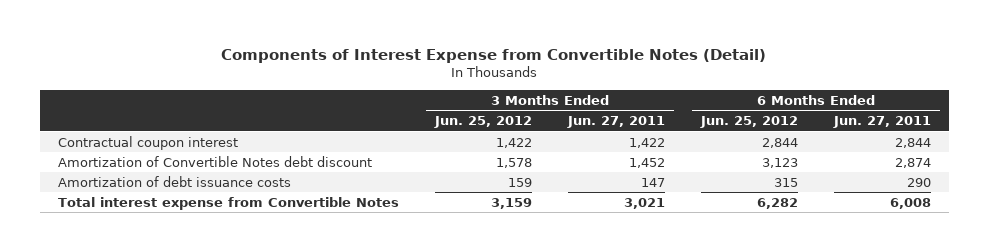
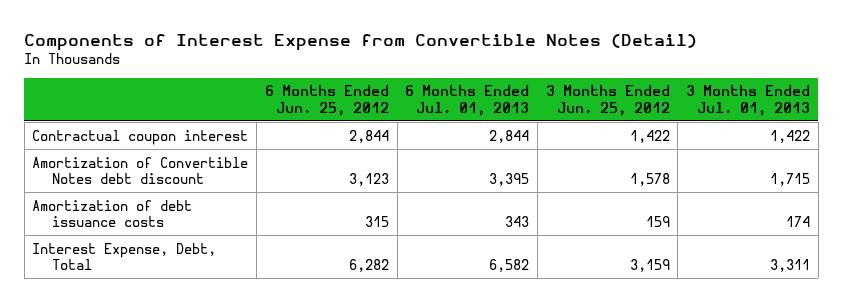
- | 3 Months Ended Jun. 25, 2012 | 3 Months Ended Jun. 27, 2011 | 6 Months Ended Jun. 25, 2012 | 6 Months Ended Jun. 27, 2011
+ | 6 Months Ended Jun. 25, 2012 | 6 Months Ended Jul. 01, 2013 | 3 Months Ended Jun. 25, 2012 | 3 Months Ended Jul. 01, 2013
- Total interest expense from Convertible Notes | 3,159 | 3,021 | 6,282 | 6,008
+ Interest Expense, Debt, Total | 6,282 | 6,582 | 3,159 | 3,311

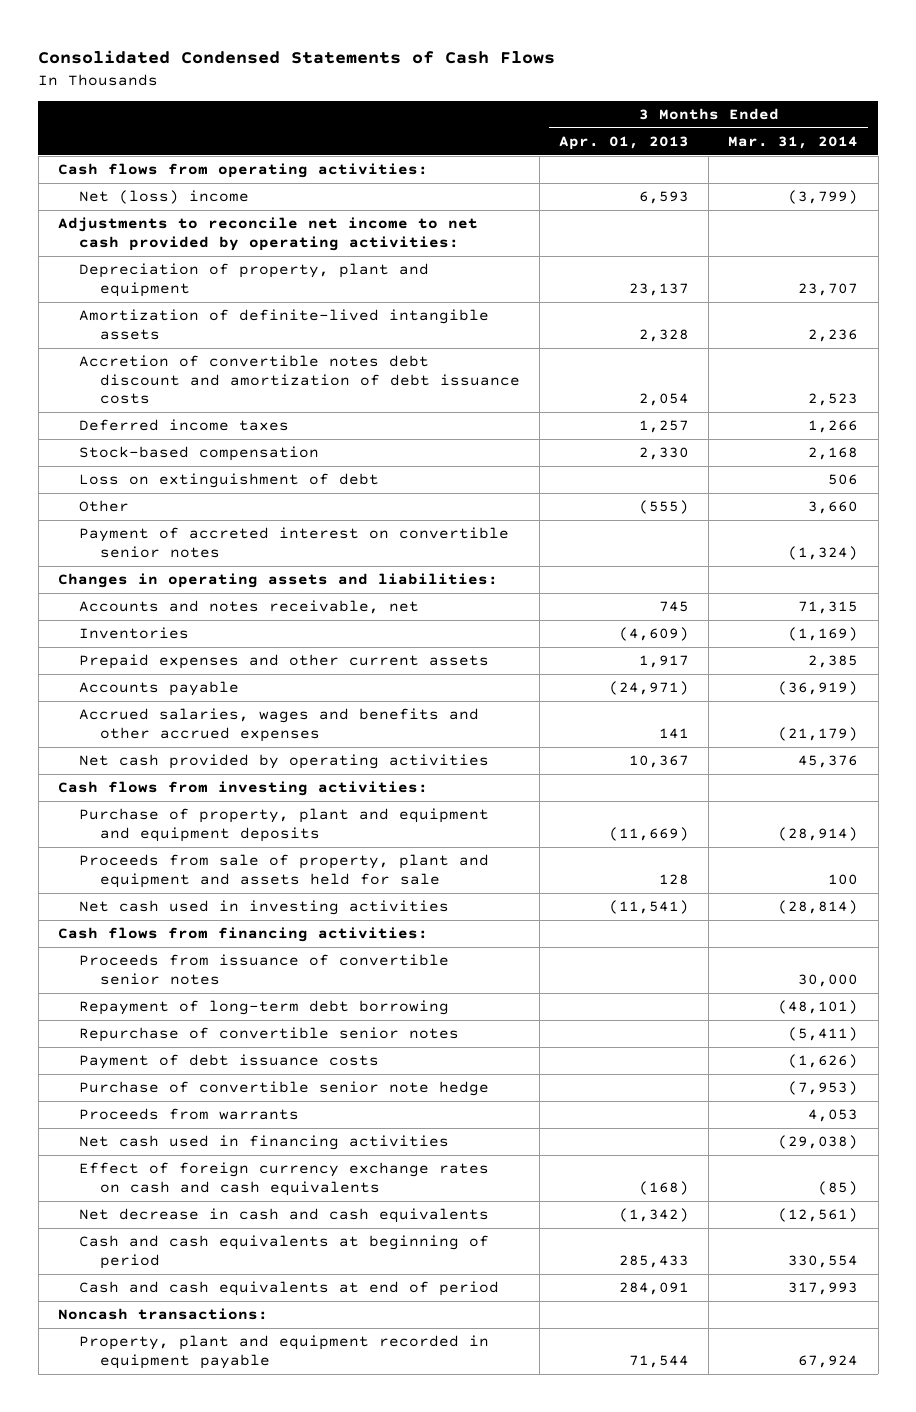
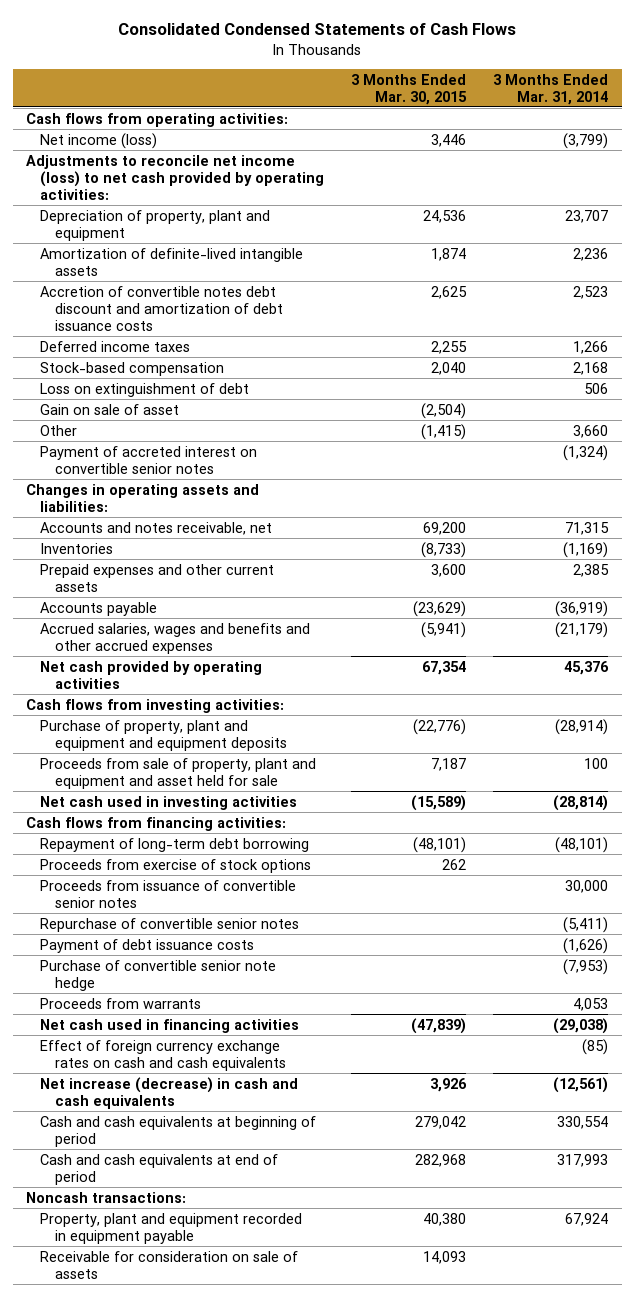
- | 3 Months Ended Apr. 01, 2013 | 3 Months Ended Mar. 31, 2014
+ | 3 Months Ended Mar. 30, 2015 | 3 Months Ended Mar. 31, 2014
- Net (loss) income | 6,593 | (3,799)
- Adjustments to reconcile net income to net cash provided by operating activities:
+ Net income (loss) | 3,446 | (3,799)
+ Adjustments to reconcile net income (loss) to net cash provided by operating activities:
+ Gain on sale of asset | (2,504) |
- Proceeds from sale of property, plant and equipment and assets held for sale | 128 | 100
+ Proceeds from sale of property, plant and equipment and asset held for sale | 7,187 | 100
+ Proceeds from exercise of stock options | 262 |
moved down: Proceeds from issuance of convertible senior notes | | 30,000
- Net decrease in cash and cash equivalents | (1,342) | (12,561)
+ Net increase (decrease) in cash and cash equivalents | 3,926 | (12,561)
+ Receivable for consideration on sale of assets | 14,093 |

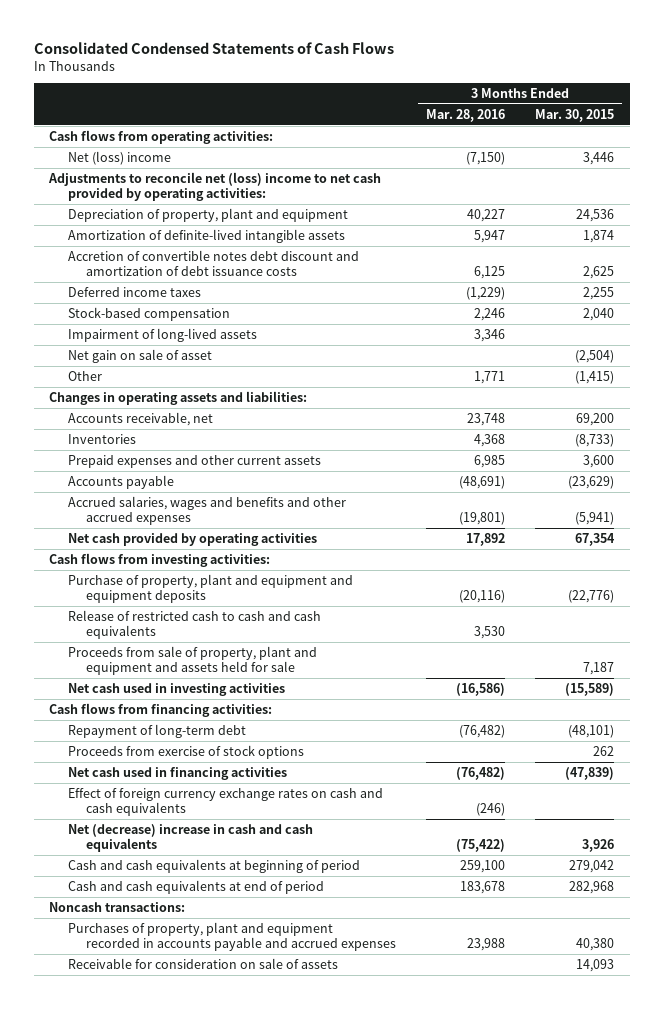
- | 3 Months Ended Mar. 30, 2015 | 3 Months Ended Mar. 31, 2014
+ | 3 Months Ended Mar. 28, 2016 | 3 Months Ended Mar. 30, 2015
- Net income (loss) | 3,446 | (3,799)
- Adjustments to reconcile net income (loss) to net cash provided by operating activities:
+ Net (loss) income | (7,150) | 3,446
+ Adjustments to reconcile net (loss) income to net cash provided by operating activities:
- Loss on extinguishment of debt | | 506
- Gain on sale of asset | (2,504) |
+ Impairment of long-lived assets | 3,346 |
+ Net gain on sale of asset | | (2,504)
- Payment of accreted interest on convertible senior notes | | (1,324)
- Accounts and notes receivable, net | 69,200 | 71,315
+ Accounts receivable, net | 23,748 | 69,200
- Proceeds from sale of property, plant and equipment and asset held for sale | 7,187 | 100
+ Release of restricted cash to cash and cash equivalents | 3,530 |
+ Proceeds from sale of property, plant and equipment and assets held for sale | | 7,187
- Repayment of long-term debt borrowing | (48,101) | (48,101)
+ Repayment of long-term debt | (76,482) | (48,101)
- Proceeds from issuance of convertible senior notes | | 30,000
- Repurchase of convertible senior notes | | (5,411)
- Payment of debt issuance costs | | (1,626)
- Purchase of convertible senior note hedge | | (7,953)
- Proceeds from warrants | | 4,053
- Net increase (decrease) in cash and cash equivalents | 3,926 | (12,561)
+ Net (decrease) increase in cash and cash equivalents | (75,422) | 3,926
- Property, plant and equipment recorded in equipment payable | 40,380 | 67,924
+ Purchases of property, plant and equipment recorded in accounts payable and accrued expenses | 23,988 | 40,380

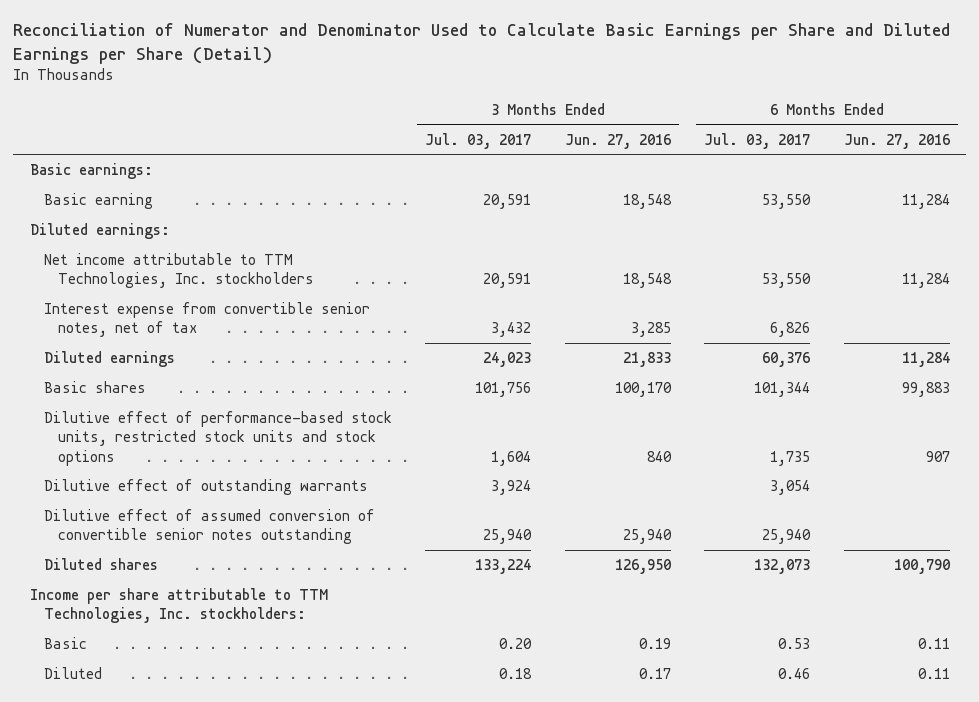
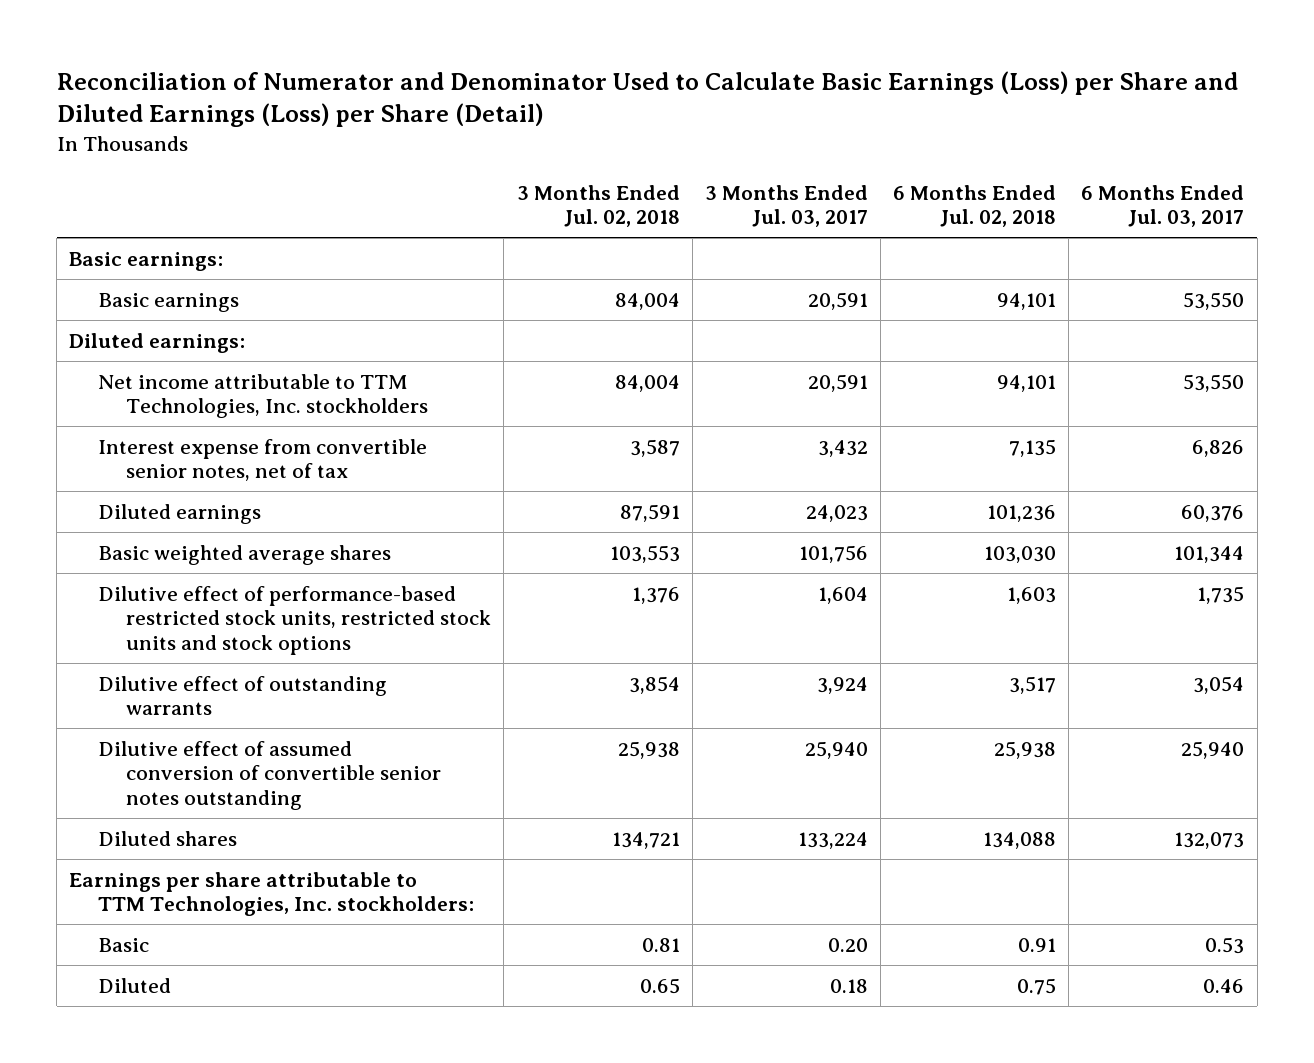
- Reconciliation of Numerator and Denominator Used to Calculate Basic Earnings per Share and Diluted Earnings per Share (Detail)
+ Reconciliation of Numerator and Denominator Used to Calculate Basic Earnings (Loss) per Share and Diluted Earnings (Loss) per Share (Detail)
- | 3 Months Ended Jul. 03, 2017 | 3 Months Ended Jun. 27, 2016 | 6 Months Ended Jul. 03, 2017 | 6 Months Ended Jun. 27, 2016
+ | 3 Months Ended Jul. 02, 2018 | 3 Months Ended Jul. 03, 2017 | 6 Months Ended Jul. 02, 2018 | 6 Months Ended Jul. 03, 2017
- Basic earning | 20,591 | 18,548 | 53,550 | 11,284
+ Basic earnings | 84,004 | 20,591 | 94,101 | 53,550
- Basic shares | 101,756 | 100,170 | 101,344 | 99,883
- Dilutive effect of performance-based stock units, restricted stock units and stock options | 1,604 | 840 | 1,735 | 907
+ Basic weighted average shares | 103,553 | 101,756 | 103,030 | 101,344
+ Dilutive effect of performance-based restricted stock units, restricted stock units and stock options | 1,376 | 1,604 | 1,603 | 1,735
- Income per share attributable to TTM Technologies, Inc. stockholders:
+ Earnings per share attributable to TTM Technologies, Inc. stockholders:

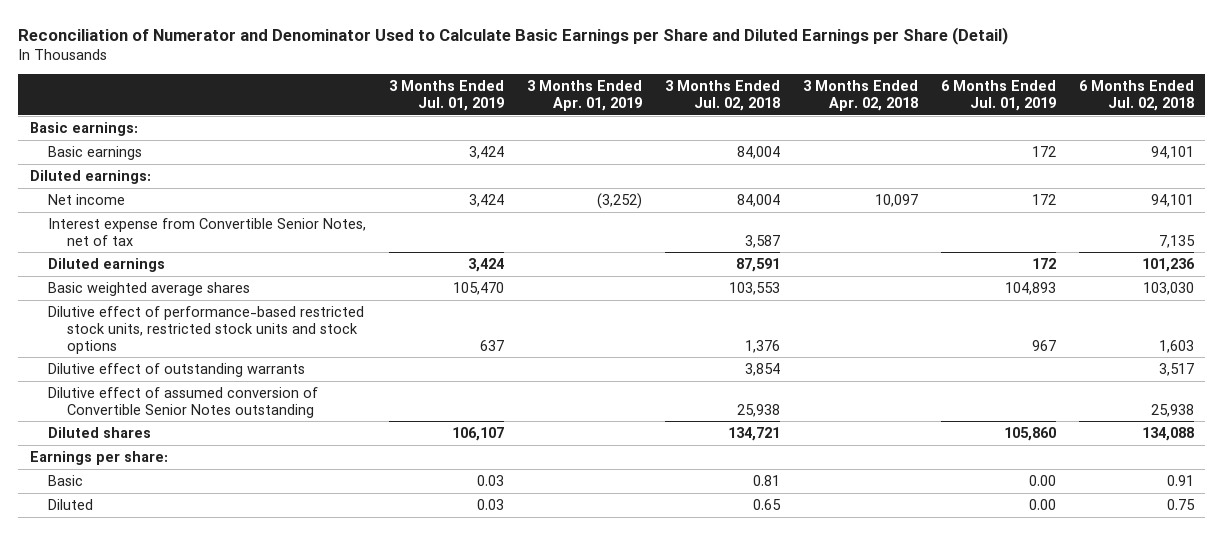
- Reconciliation of Numerator and Denominator Used to Calculate Basic Earnings (Loss) per Share and Diluted Earnings (Loss) per Share (Detail)
+ Reconciliation of Numerator and Denominator Used to Calculate Basic Earnings per Share and Diluted Earnings per Share (Detail)
- | 3 Months Ended Jul. 02, 2018 | 3 Months Ended Jul. 03, 2017 | 6 Months Ended Jul. 02, 2018 | 6 Months Ended Jul. 03, 2017
+ | 3 Months Ended Jul. 01, 2019 | 3 Months Ended Apr. 01, 2019 | 3 Months Ended Jul. 02, 2018 | 3 Months Ended Apr. 02, 2018 | 6 Months Ended Jul. 01, 2019 | 6 Months Ended Jul. 02, 2018
- Net income attributable to TTM Technologies, Inc. stockholders | 84,004 | 20,591 | 94,101 | 53,550
- Interest expense from convertible senior notes, net of tax | 3,587 | 3,432 | 7,135 | 6,826
+ Net income | 3,424 | (3,252) | 84,004 | 10,097 | 172 | 94,101
+ Interest expense from Convertible Senior Notes, net of tax | | | 3,587 | | | 7,135
- Dilutive effect of assumed conversion of convertible senior notes outstanding | 25,938 | 25,940 | 25,938 | 25,940
+ Dilutive effect of assumed conversion of Convertible Senior Notes outstanding | | | 25,938 | | | 25,938
- Earnings per share attributable to TTM Technologies, Inc. stockholders:
+ Earnings per share:

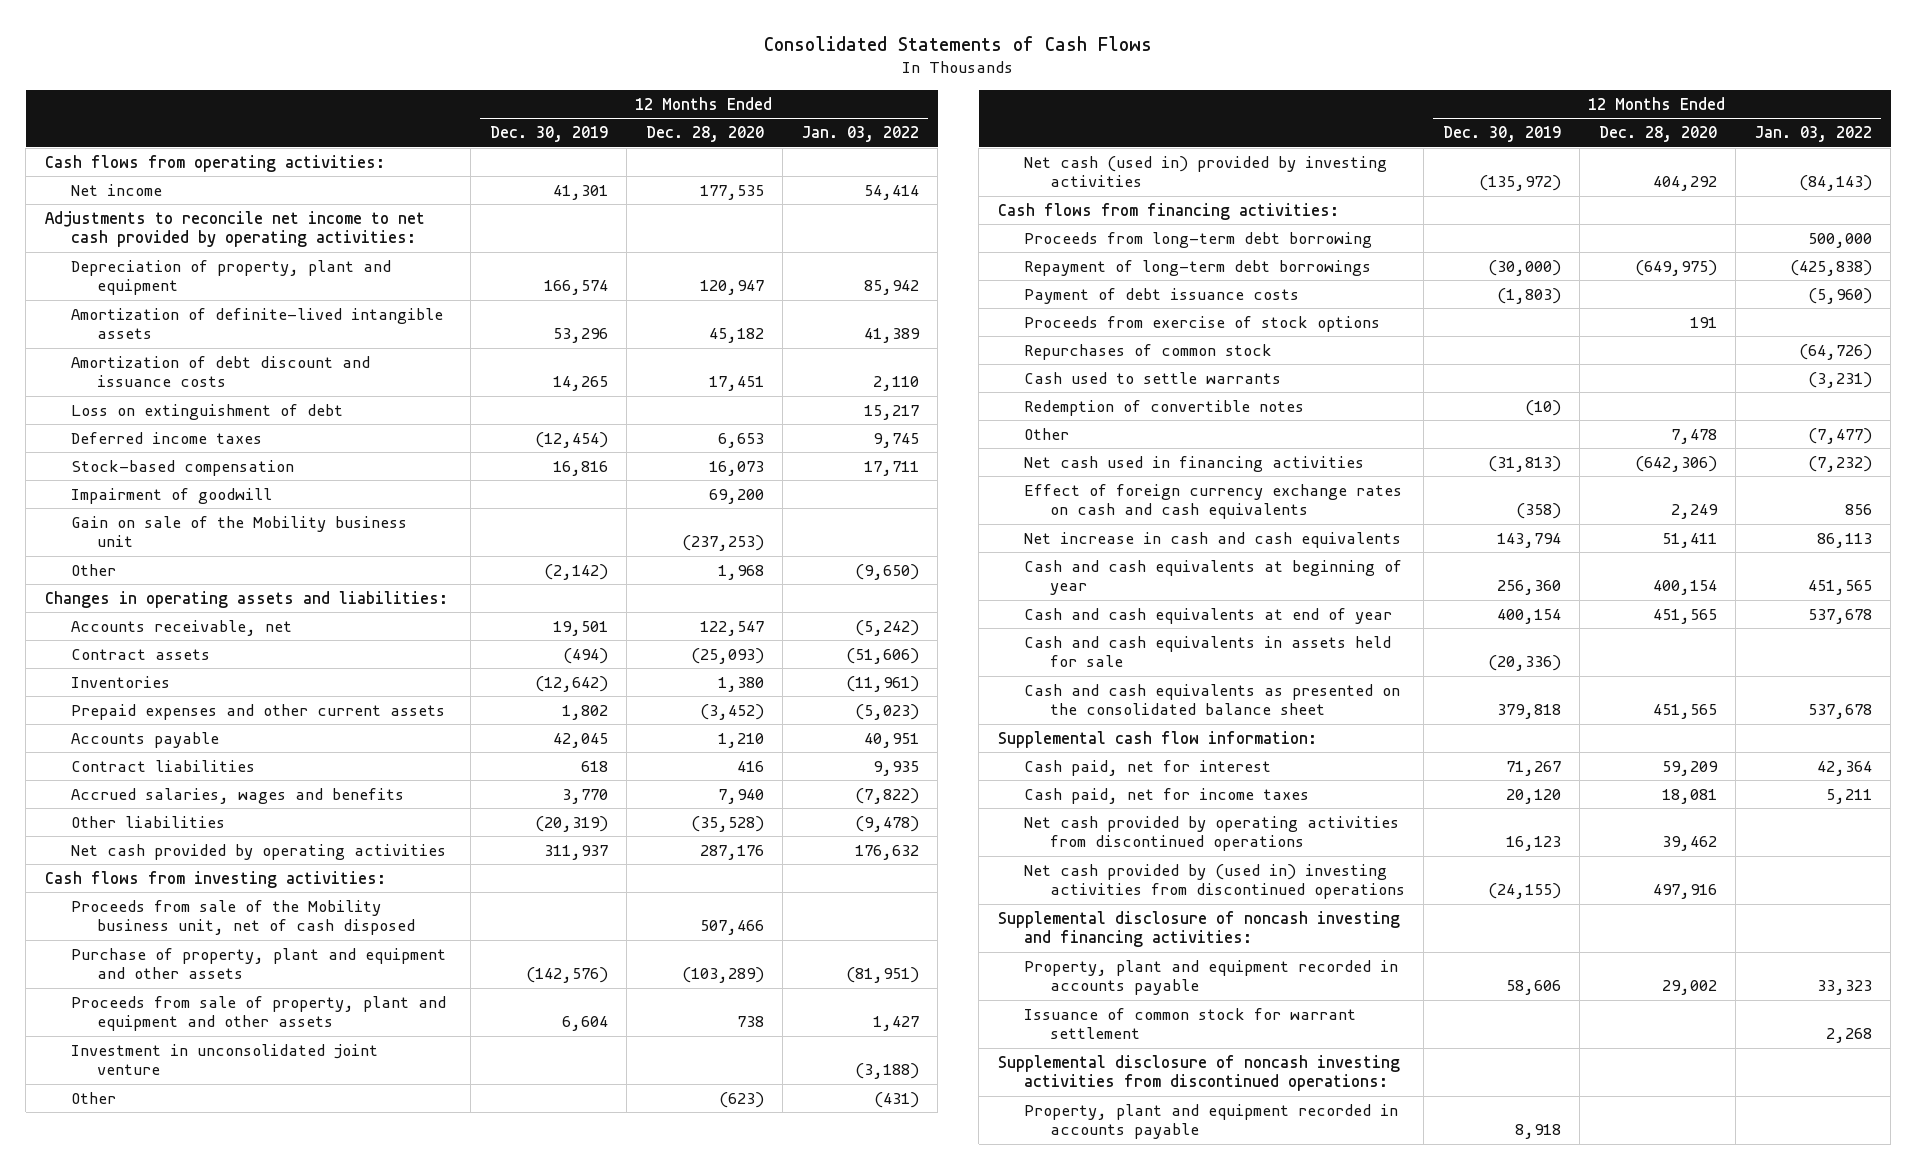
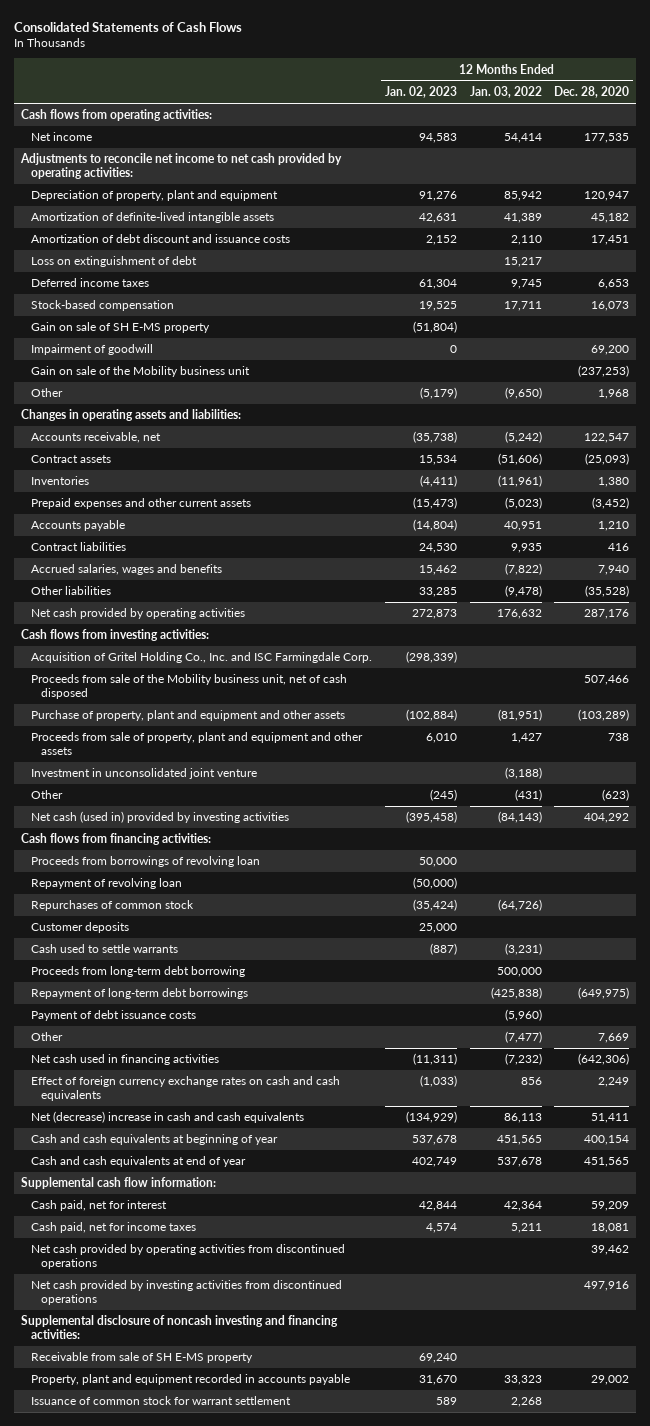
- | 12 Months Ended Dec. 30, 2019 | 12 Months Ended Dec. 28, 2020 | 12 Months Ended Jan. 03, 2022
+ | 12 Months Ended Jan. 02, 2023 | 12 Months Ended Jan. 03, 2022 | 12 Months Ended Dec. 28, 2020
+ Gain on sale of SH E-MS property | (51,804) | |
+ Acquisition of Gritel Holding Co., Inc. and ISC Farmingdale Corp. | (298,339) | |
+ Proceeds from borrowings of revolving loan | 50,000 | |
+ Repayment of revolving loan | (50,000) | |
moved up: Repurchases of common stock | (35,424) | (64,726) |
+ Customer deposits | 25,000 | |
moved up: Cash used to settle warrants | (887) | (3,231) |
- Proceeds from exercise of stock options | | 191 |
- Redemption of convertible notes | (10) | |
- Other | | 7,478 | (7,477)
+ Other | | (7,477) | 7,669
- Net increase in cash and cash equivalents | 143,794 | 51,411 | 86,113
+ Net (decrease) increase in cash and cash equivalents | (134,929) | 86,113 | 51,411
- Cash and cash equivalents in assets held for sale | (20,336) | |
- Cash and cash equivalents as presented on the consolidated balance sheet | 379,818 | 451,565 | 537,678
- Net cash provided by (used in) investing activities from discontinued operations | (24,155) | 497,916 |
+ Net cash provided by investing activities from discontinued operations | | | 497,916
+ Receivable from sale of SH E-MS property | 69,240 | |
- Supplemental disclosure of noncash investing activities from discontinued operations:
- Property, plant and equipment recorded in accounts payable | 8,918 | |

